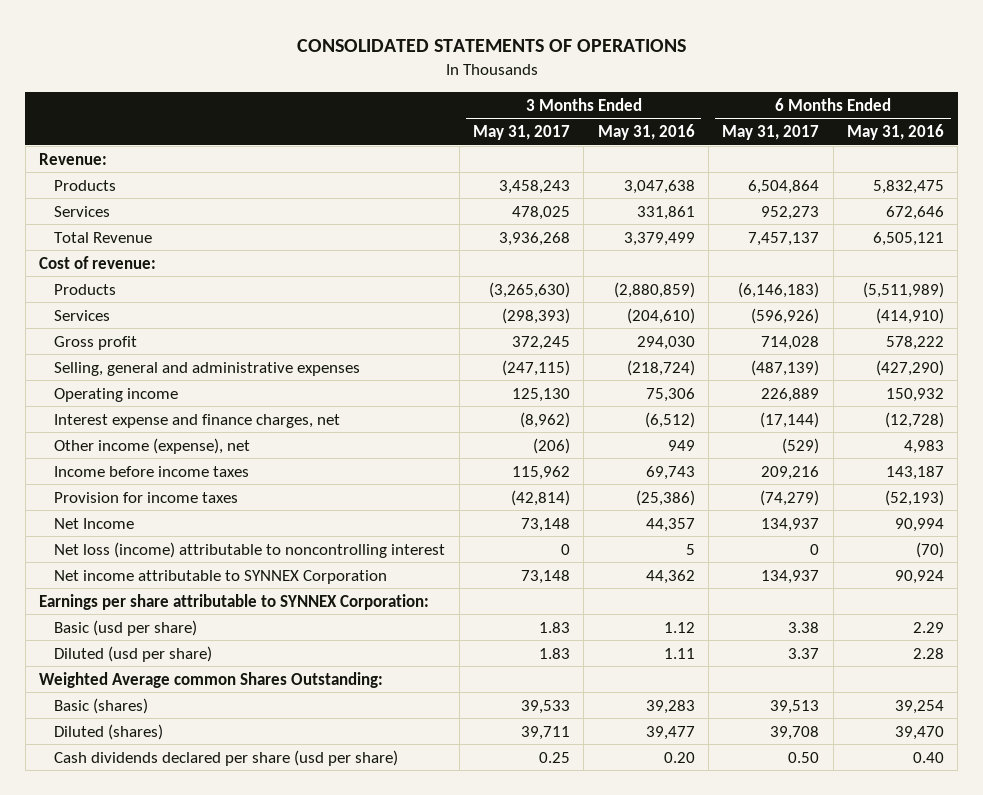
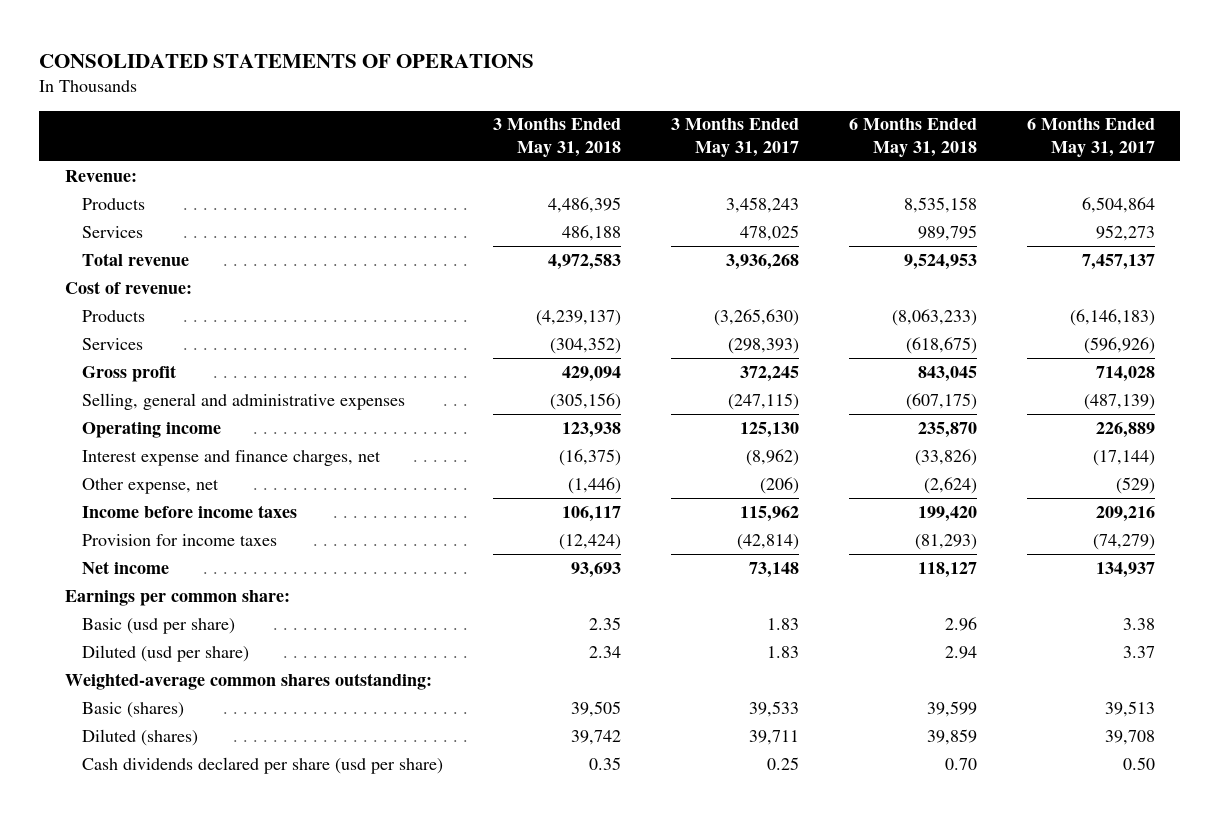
- | 3 Months Ended May 31, 2017 | 3 Months Ended May 31, 2016 | 6 Months Ended May 31, 2017 | 6 Months Ended May 31, 2016
+ | 3 Months Ended May 31, 2018 | 3 Months Ended May 31, 2017 | 6 Months Ended May 31, 2018 | 6 Months Ended May 31, 2017
- Total Revenue | 3,936,268 | 3,379,499 | 7,457,137 | 6,505,121
+ Total revenue | 4,972,583 | 3,936,268 | 9,524,953 | 7,457,137
- Other income (expense), net | (206) | 949 | (529) | 4,983
+ Other expense, net | (1,446) | (206) | (2,624) | (529)
- Net Income | 73,148 | 44,357 | 134,937 | 90,994
- Net loss (income) attributable to noncontrolling interest | 0 | 5 | 0 | (70)
- Net income attributable to SYNNEX Corporation | 73,148 | 44,362 | 134,937 | 90,924
- Earnings per share attributable to SYNNEX Corporation:
+ Net income | 93,693 | 73,148 | 118,127 | 134,937
+ Earnings per common share:
- Weighted Average common Shares Outstanding:
+ Weighted-average common shares outstanding:

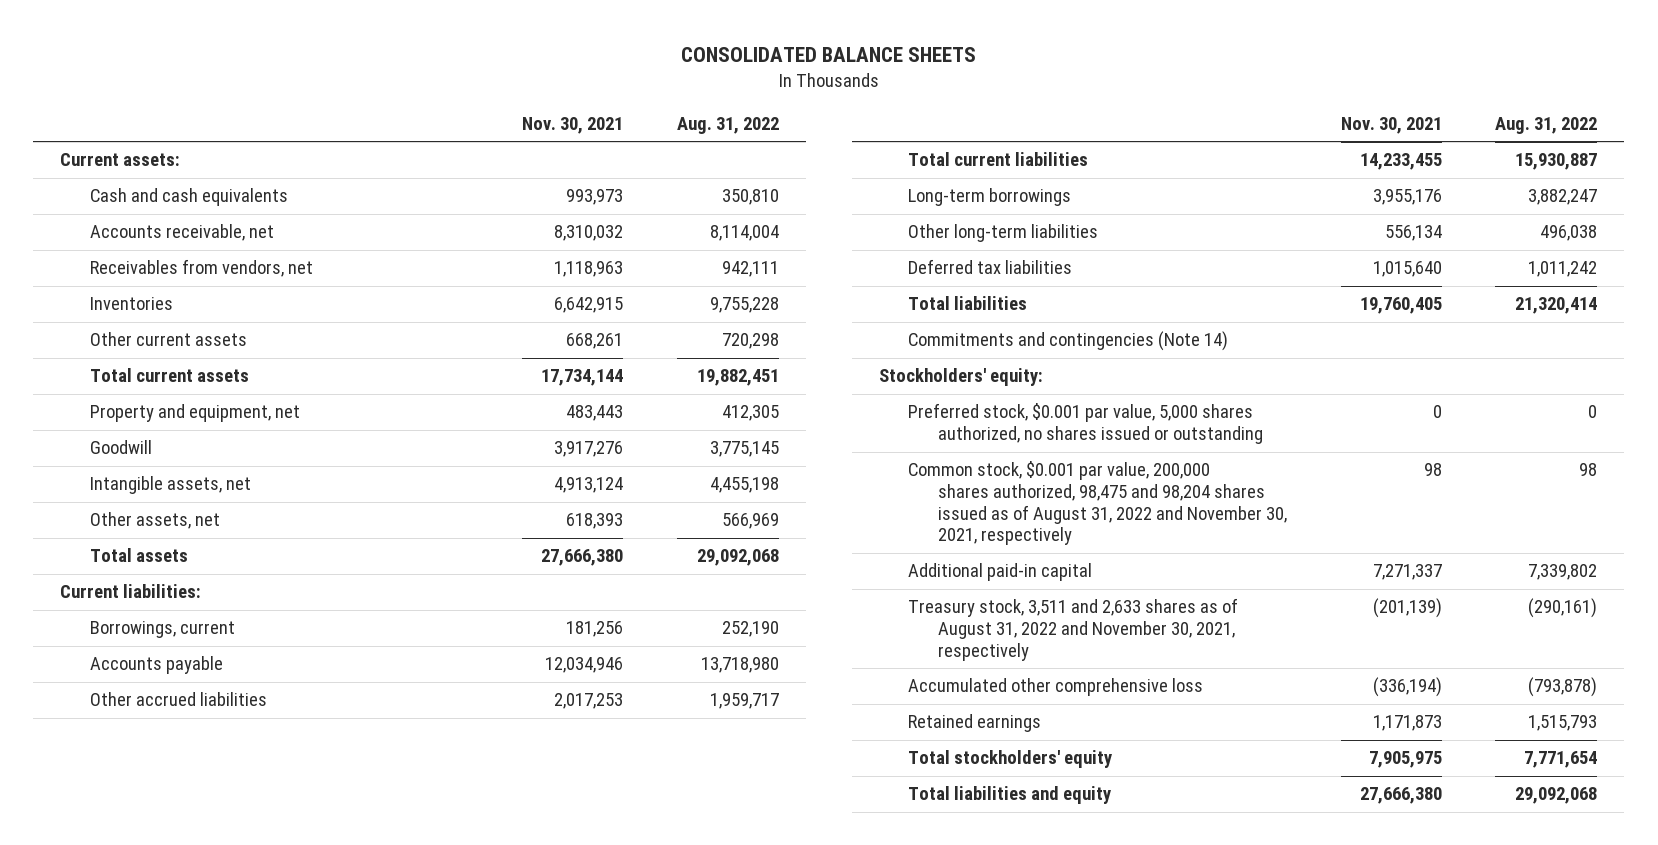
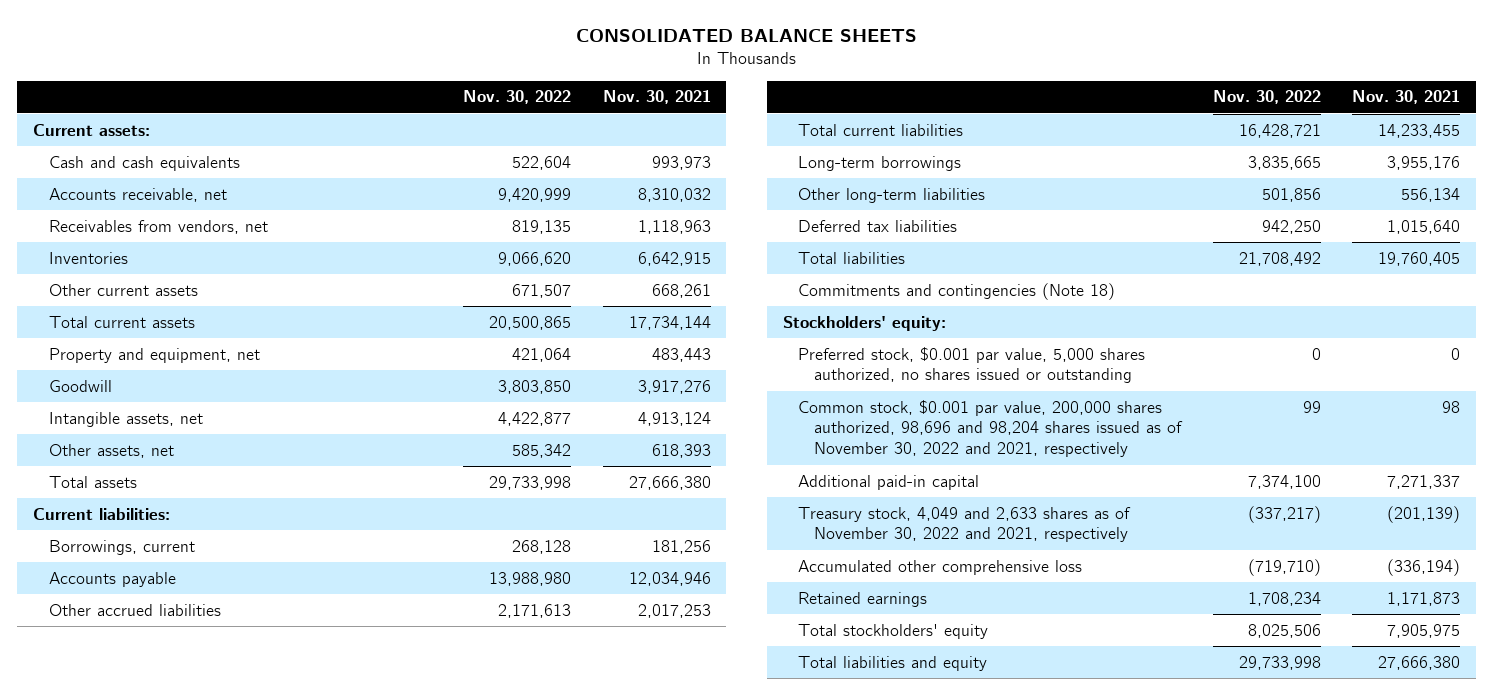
- | Nov. 30, 2021 | Aug. 31, 2022
+ | Nov. 30, 2022 | Nov. 30, 2021
- Commitments and contingencies (Note 14)
+ Commitments and contingencies (Note 18)
- Common stock, $0.001 par value, 200,000 shares authorized, 98,475 and 98,204 shares issued as of August 31, 2022 and November 30, 2021, respectively | 98 | 98
+ Common stock, $0.001 par value, 200,000 shares authorized, 98,696 and 98,204 shares issued as of November 30, 2022 and 2021, respectively | 99 | 98
- Treasury stock, 3,511 and 2,633 shares as of August 31, 2022 and November 30, 2021, respectively | (201,139) | (290,161)
+ Treasury stock, 4,049 and 2,633 shares as of November 30, 2022 and 2021, respectively | (337,217) | (201,139)

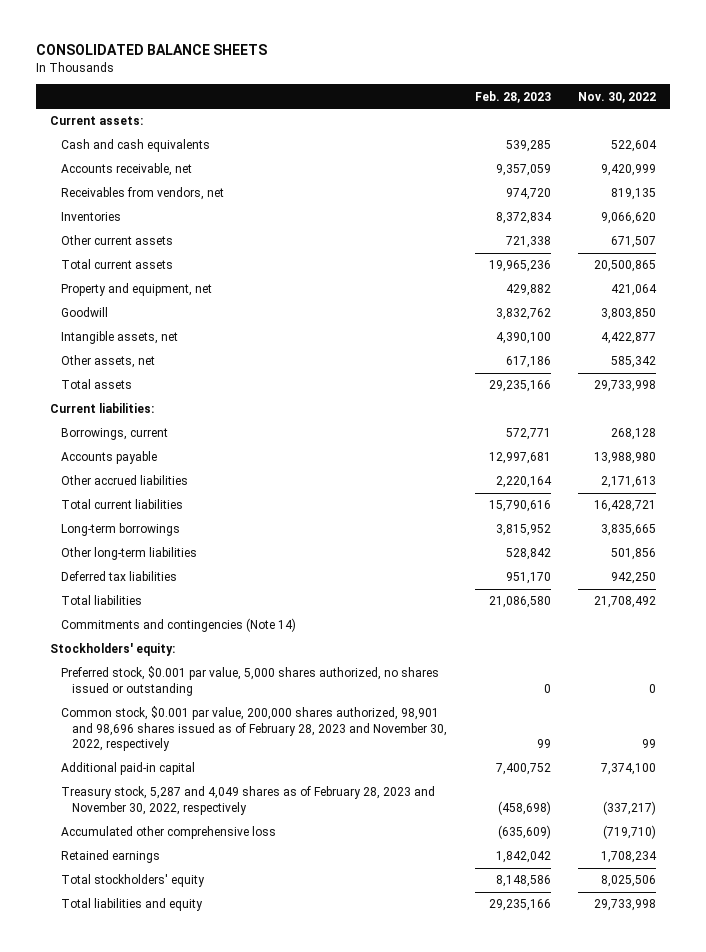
- | Nov. 30, 2022 | Nov. 30, 2021
+ | Feb. 28, 2023 | Nov. 30, 2022
- Commitments and contingencies (Note 18)
+ Commitments and contingencies (Note 14)
- Common stock, $0.001 par value, 200,000 shares authorized, 98,696 and 98,204 shares issued as of November 30, 2022 and 2021, respectively | 99 | 98
+ Common stock, $0.001 par value, 200,000 shares authorized, 98,901 and 98,696 shares issued as of February 28, 2023 and November 30, 2022, respectively | 99 | 99
- Treasury stock, 4,049 and 2,633 shares as of November 30, 2022 and 2021, respectively | (337,217) | (201,139)
+ Treasury stock, 5,287 and 4,049 shares as of February 28, 2023 and November 30, 2022, respectively | (458,698) | (337,217)

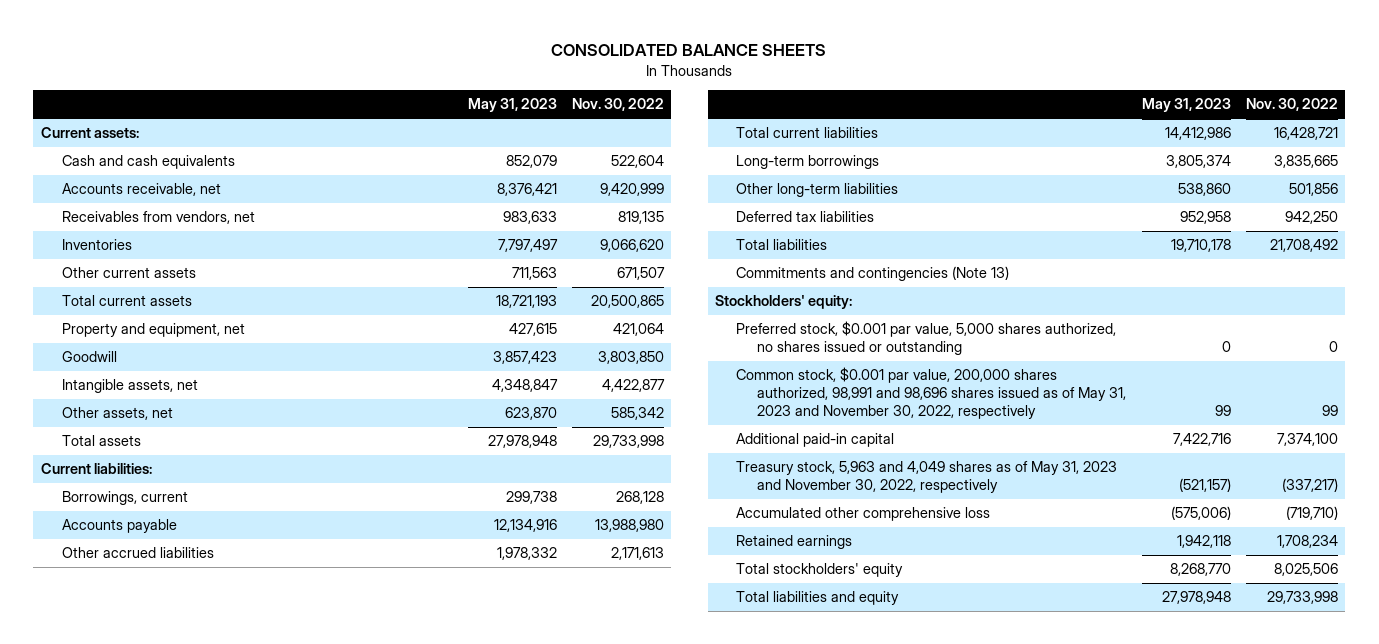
- | Feb. 28, 2023 | Nov. 30, 2022
+ | May 31, 2023 | Nov. 30, 2022
- Commitments and contingencies (Note 14)
+ Commitments and contingencies (Note 13)
- Common stock, $0.001 par value, 200,000 shares authorized, 98,901 and 98,696 shares issued as of February 28, 2023 and November 30, 2022, respectively | 99 | 99
+ Common stock, $0.001 par value, 200,000 shares authorized, 98,991 and 98,696 shares issued as of May 31, 2023 and November 30, 2022, respectively | 99 | 99
- Treasury stock, 5,287 and 4,049 shares as of February 28, 2023 and November 30, 2022, respectively | (458,698) | (337,217)
+ Treasury stock, 5,963 and 4,049 shares as of May 31, 2023 and November 30, 2022, respectively | (521,157) | (337,217)

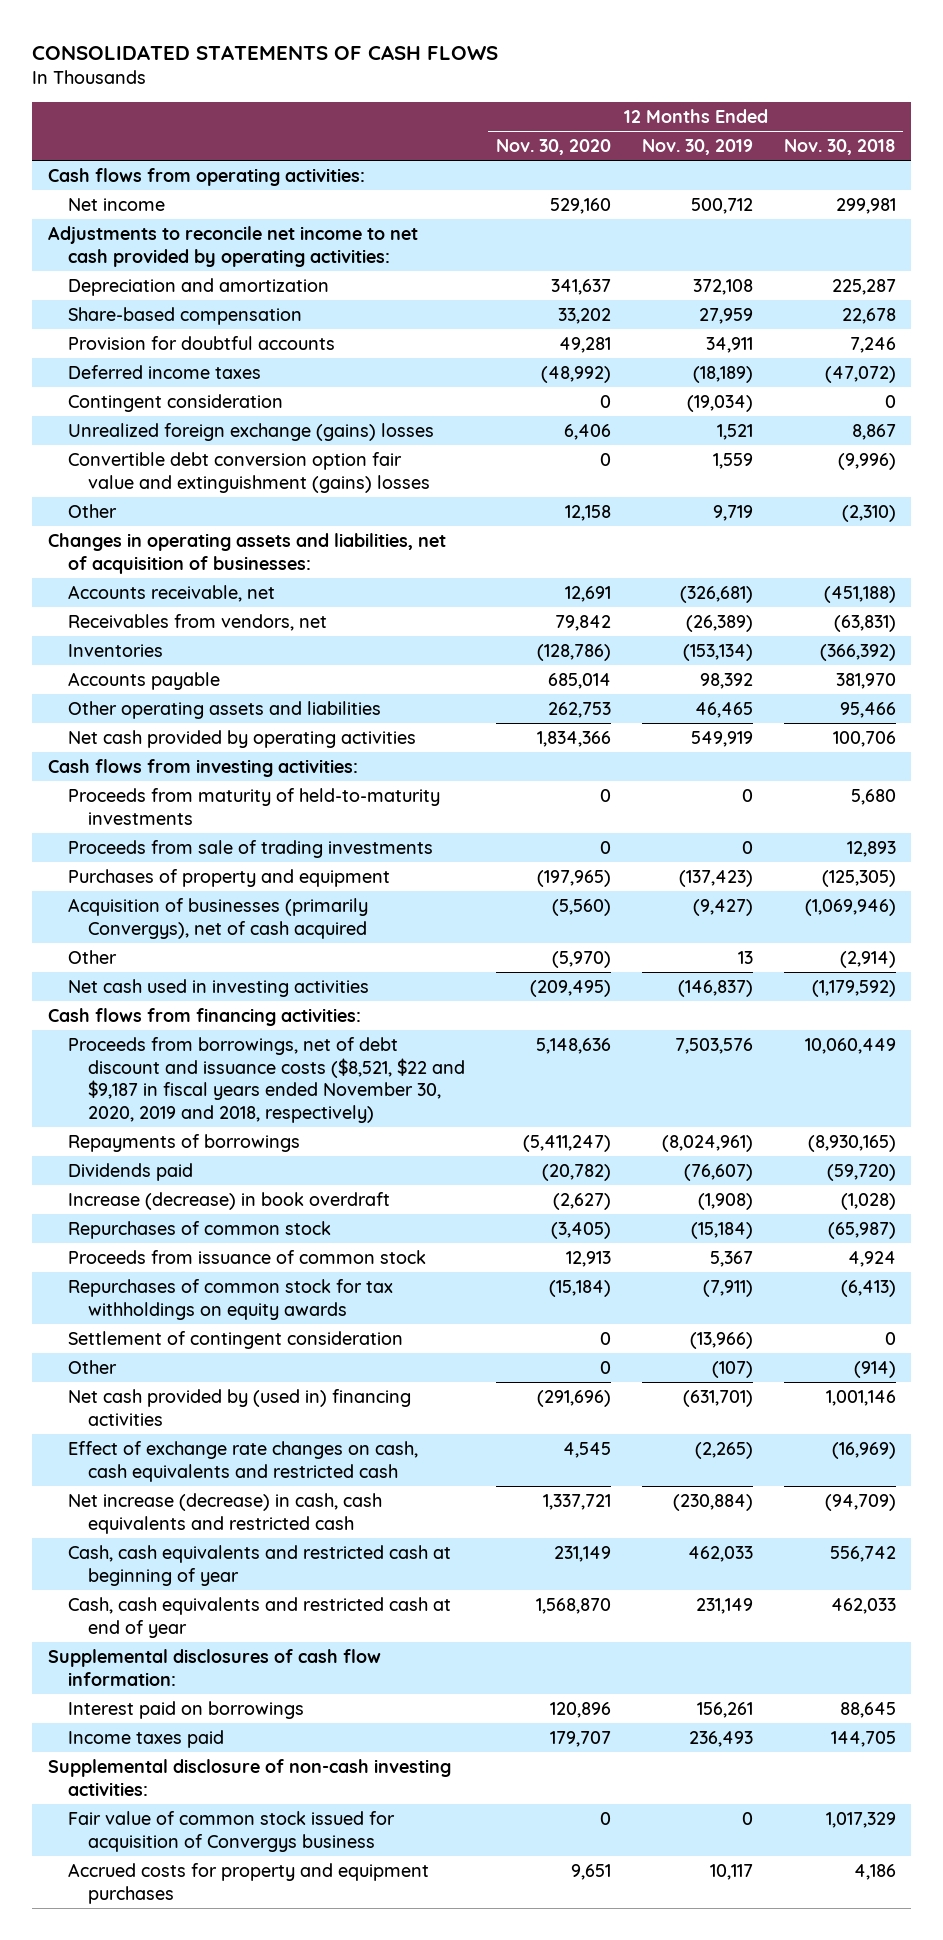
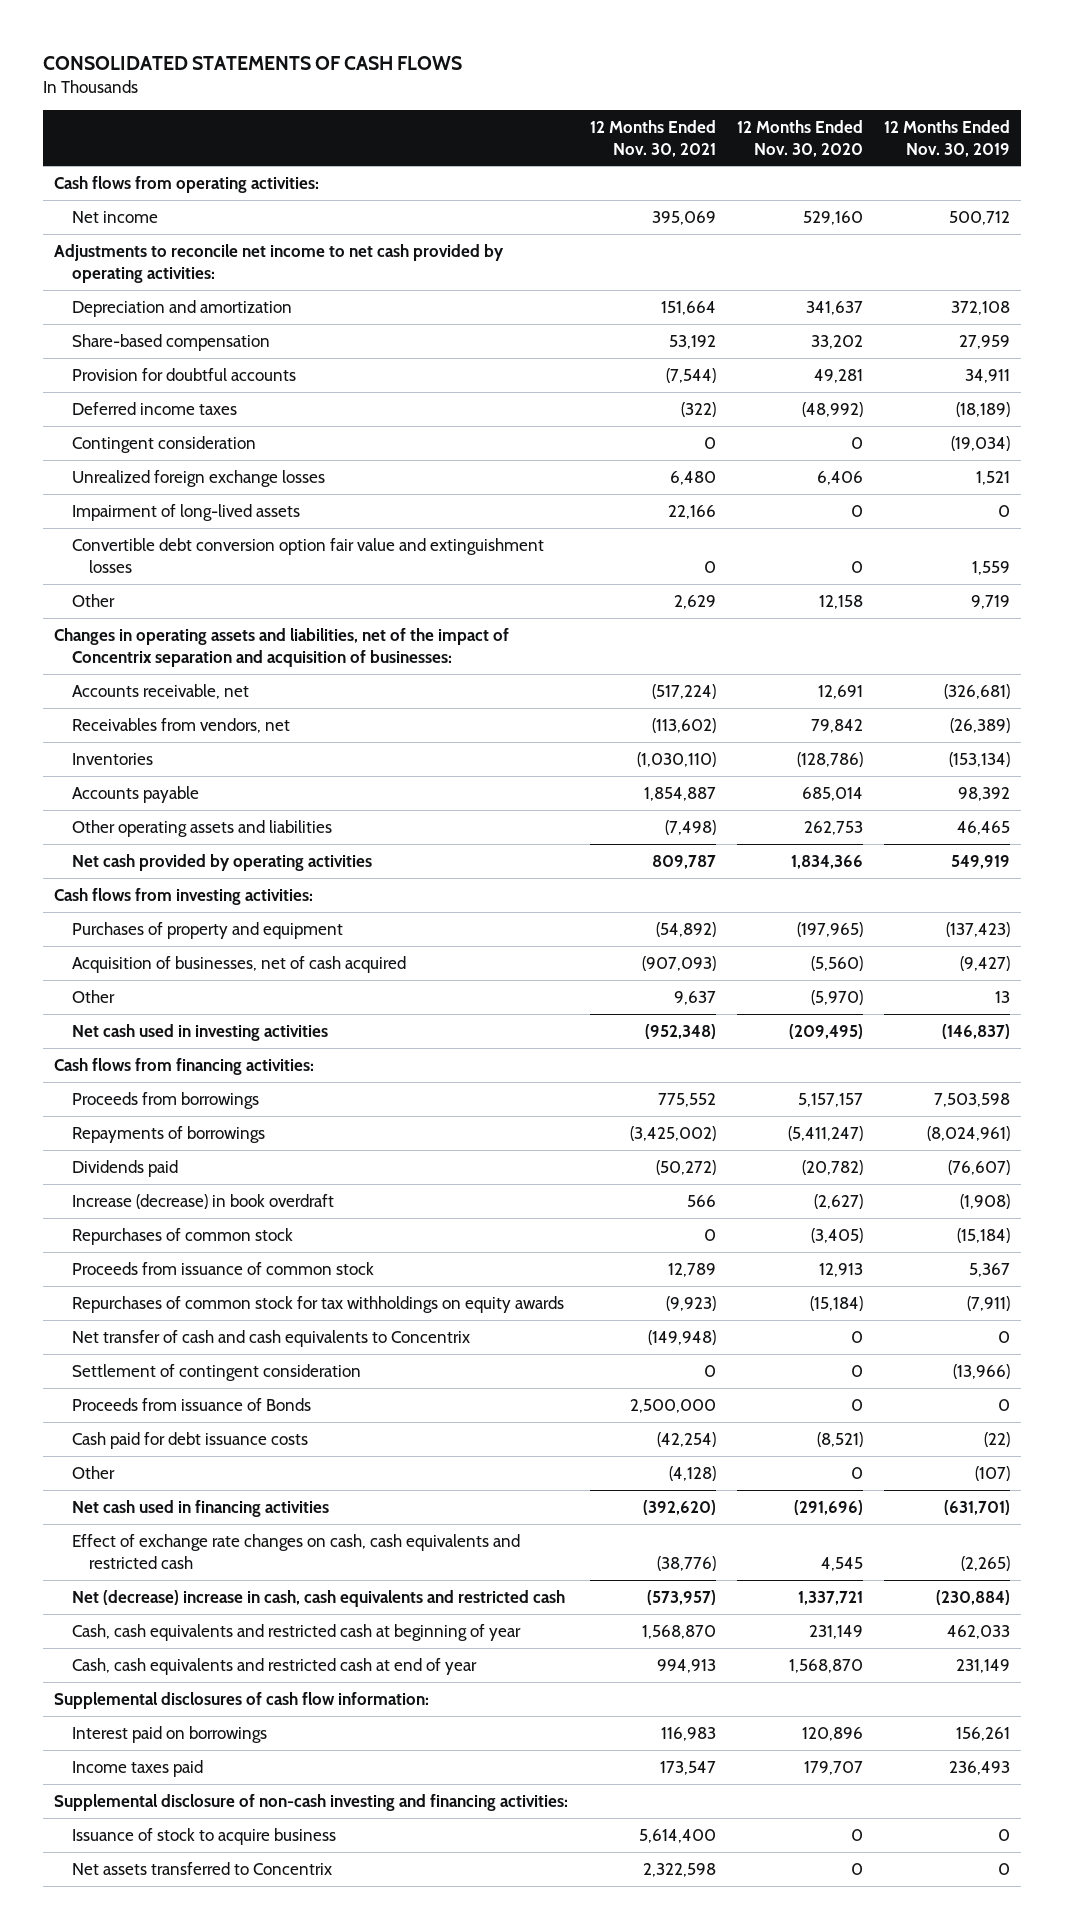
- | 12 Months Ended Nov. 30, 2020 | 12 Months Ended Nov. 30, 2019 | 12 Months Ended Nov. 30, 2018
+ | 12 Months Ended Nov. 30, 2021 | 12 Months Ended Nov. 30, 2020 | 12 Months Ended Nov. 30, 2019
- Unrealized foreign exchange (gains) losses | 6,406 | 1,521 | 8,867
- Convertible debt conversion option fair value and extinguishment (gains) losses | 0 | 1,559 | (9,996)
+ Unrealized foreign exchange losses | 6,480 | 6,406 | 1,521
+ Impairment of long-lived assets | 22,166 | 0 | 0
+ Convertible debt conversion option fair value and extinguishment losses | 0 | 0 | 1,559
- Changes in operating assets and liabilities, net of acquisition of businesses:
+ Changes in operating assets and liabilities, net of the impact of Concentrix separation and acquisition of businesses:
- Proceeds from maturity of held-to-maturity investments | 0 | 0 | 5,680
- Proceeds from sale of trading investments | 0 | 0 | 12,893
- Acquisition of businesses (primarily Convergys), net of cash acquired | (5,560) | (9,427) | (1,069,946)
+ Acquisition of businesses, net of cash acquired | (907,093) | (5,560) | (9,427)
- Proceeds from borrowings, net of debt discount and issuance costs ($8,521, $22 and $9,187 in fiscal years ended November 30, 2020, 2019 and 2018, respectively) | 5,148,636 | 7,503,576 | 10,060,449
+ Proceeds from borrowings | 775,552 | 5,157,157 | 7,503,598
+ Net transfer of cash and cash equivalents to Concentrix | (149,948) | 0 | 0
+ Proceeds from issuance of Bonds | 2,500,000 | 0 | 0
+ Cash paid for debt issuance costs | (42,254) | (8,521) | (22)
- Net cash provided by (used in) financing activities | (291,696) | (631,701) | 1,001,146
+ Net cash used in financing activities | (392,620) | (291,696) | (631,701)
- Net increase (decrease) in cash, cash equivalents and restricted cash | 1,337,721 | (230,884) | (94,709)
+ Net (decrease) increase in cash, cash equivalents and restricted cash | (573,957) | 1,337,721 | (230,884)
- Supplemental disclosure of non-cash investing activities:
- Fair value of common stock issued for acquisition of Convergys business | 0 | 0 | 1,017,329
- Accrued costs for property and equipment purchases | 9,651 | 10,117 | 4,186
+ Supplemental disclosure of non-cash investing and financing activities:
+ Issuance of stock to acquire business | 5,614,400 | 0 | 0
+ Net assets transferred to Concentrix | 2,322,598 | 0 | 0

